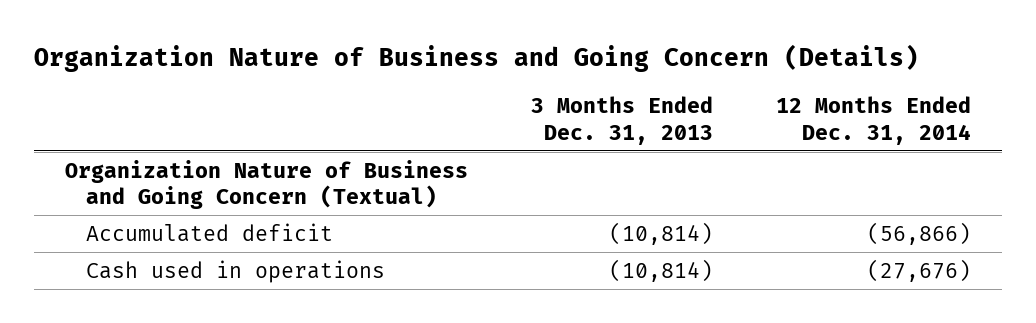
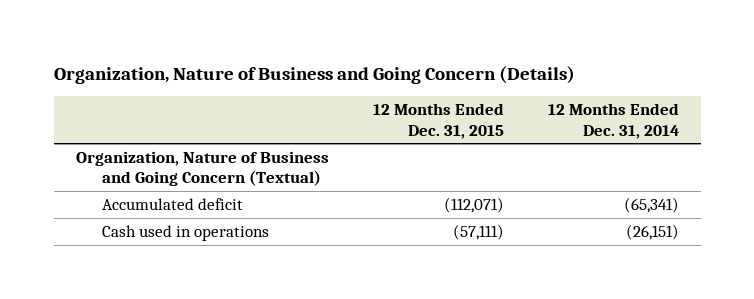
- Organization Nature of Business and Going Concern (Details)
+ Organization, Nature of Business and Going Concern (Details)
- | 3 Months Ended Dec. 31, 2013 | 12 Months Ended Dec. 31, 2014
+ | 12 Months Ended Dec. 31, 2015 | 12 Months Ended Dec. 31, 2014
- Organization Nature of Business and Going Concern (Textual)
- Accumulated deficit | (10,814) | (56,866)
- Cash used in operations | (10,814) | (27,676)
+ Organization, Nature of Business and Going Concern (Textual)
+ Accumulated deficit | (112,071) | (65,341)
+ Cash used in operations | (57,111) | (26,151)

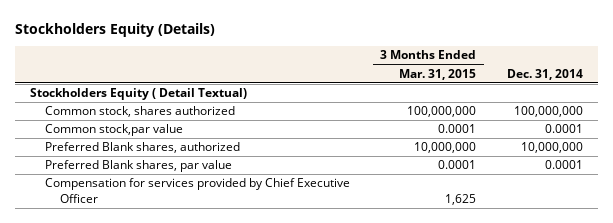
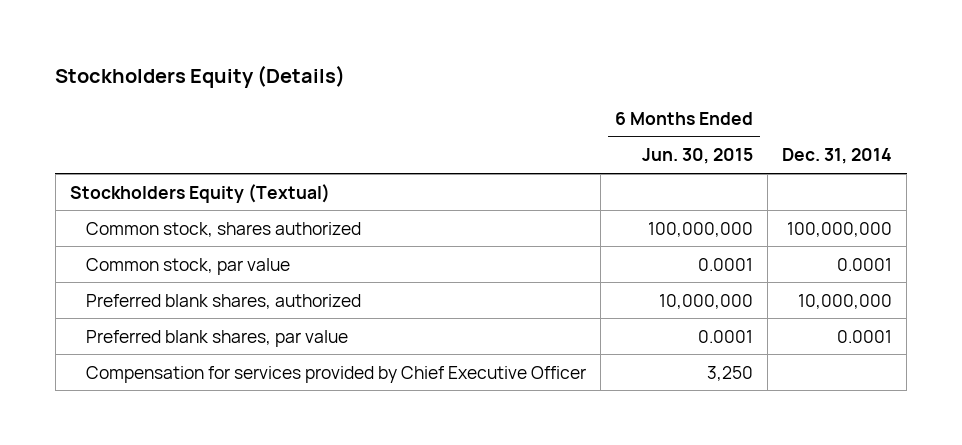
- | 3 Months Ended Mar. 31, 2015 | Dec. 31, 2014
+ | 6 Months Ended Jun. 30, 2015 | Dec. 31, 2014
- Stockholders Equity ( Detail Textual)
+ Stockholders Equity (Textual)
- Common stock,par value | 0.0001 | 0.0001
- Preferred Blank shares, authorized | 10,000,000 | 10,000,000
- Preferred Blank shares, par value | 0.0001 | 0.0001
+ Common stock, par value | 0.0001 | 0.0001
+ Preferred blank shares, authorized | 10,000,000 | 10,000,000
+ Preferred blank shares, par value | 0.0001 | 0.0001

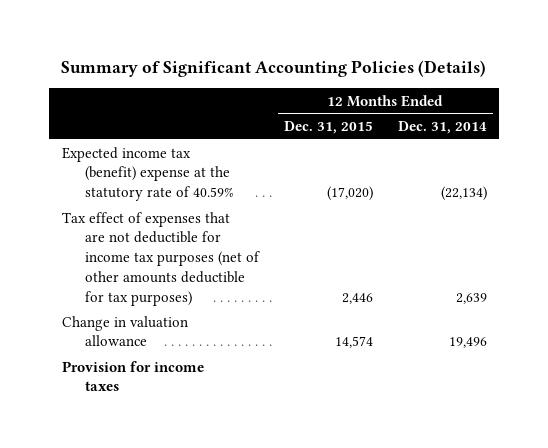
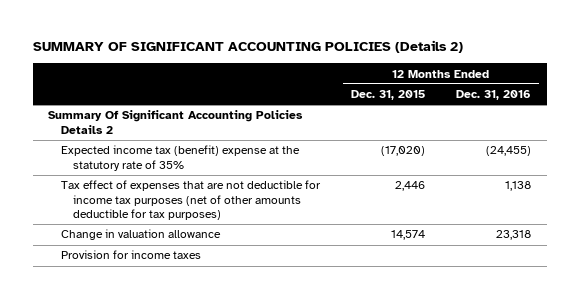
- Summary of Significant Accounting Policies (Details)
+ SUMMARY OF SIGNIFICANT ACCOUNTING POLICIES (Details 2)
- | 12 Months Ended Dec. 31, 2015 | 12 Months Ended Dec. 31, 2014
+ | 12 Months Ended Dec. 31, 2015 | 12 Months Ended Dec. 31, 2016
- Expected income tax (benefit) expense at the statutory rate of 40.59% | (17,020) | (22,134)
+ Summary Of Significant Accounting Policies Details 2
+ Expected income tax (benefit) expense at the statutory rate of 35% | (17,020) | (24,455)

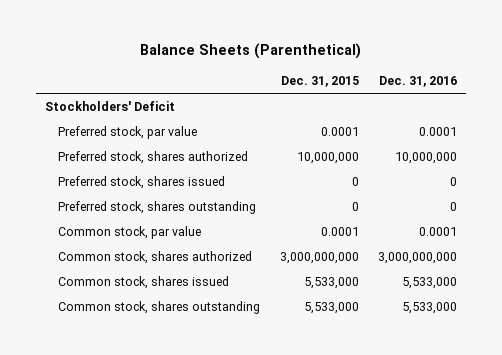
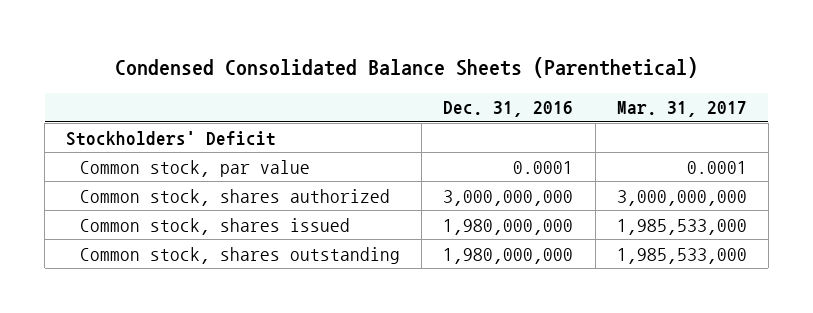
- Balance Sheets (Parenthetical)
+ Condensed Consolidated Balance Sheets (Parenthetical)
- | Dec. 31, 2015 | Dec. 31, 2016
+ | Dec. 31, 2016 | Mar. 31, 2017
- Preferred stock, par value | 0.0001 | 0.0001
- Preferred stock, shares authorized | 10,000,000 | 10,000,000
- Preferred stock, shares issued | 0 | 0
- Preferred stock, shares outstanding | 0 | 0
- Common stock, shares issued | 5,533,000 | 5,533,000
- Common stock, shares outstanding | 5,533,000 | 5,533,000
+ Common stock, shares issued | 1,980,000,000 | 1,985,533,000
+ Common stock, shares outstanding | 1,980,000,000 | 1,985,533,000

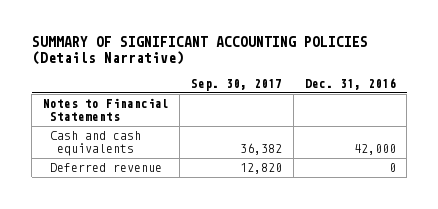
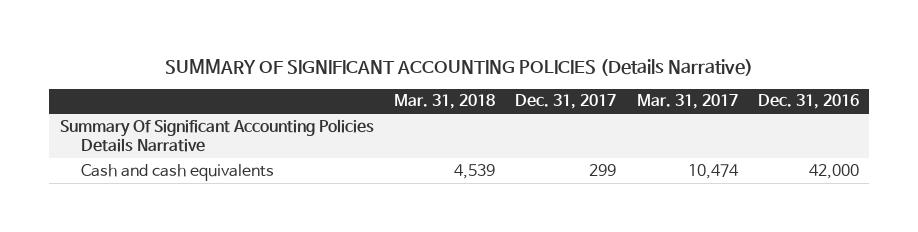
- | Sep. 30, 2017 | Dec. 31, 2016
+ | Mar. 31, 2018 | Dec. 31, 2017 | Mar. 31, 2017 | Dec. 31, 2016
- Notes to Financial Statements
+ Summary Of Significant Accounting Policies Details Narrative
- Deferred revenue | 12,820 | 0

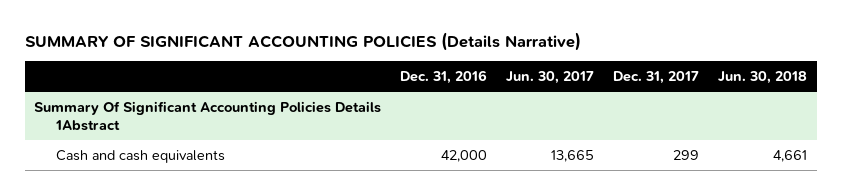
- | Mar. 31, 2018 | Dec. 31, 2017 | Mar. 31, 2017 | Dec. 31, 2016
+ | Dec. 31, 2016 | Jun. 30, 2017 | Dec. 31, 2017 | Jun. 30, 2018
- Summary Of Significant Accounting Policies Details Narrative
+ Summary Of Significant Accounting Policies Details 1Abstract

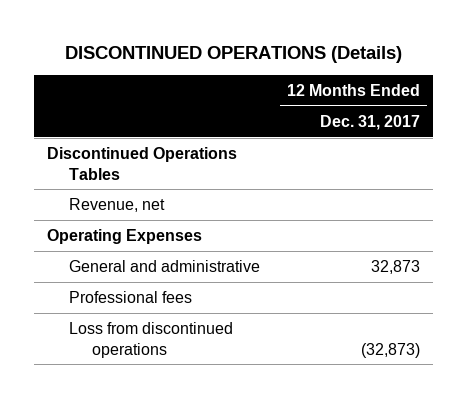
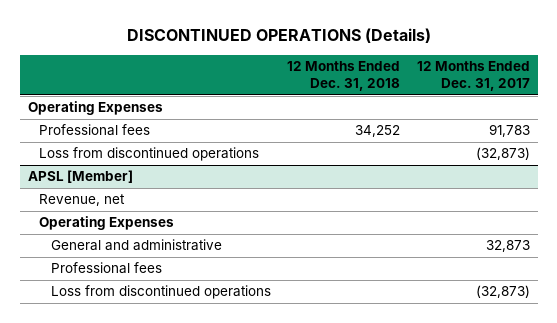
- | 12 Months Ended Dec. 31, 2017
+ | 12 Months Ended Dec. 31, 2018 | 12 Months Ended Dec. 31, 2017
- Discontinued Operations Tables
+ Operating Expenses
+ Professional fees | 34,252 | 91,783
+ Loss from discontinued operations | | (32,873)
+ APSL [Member]

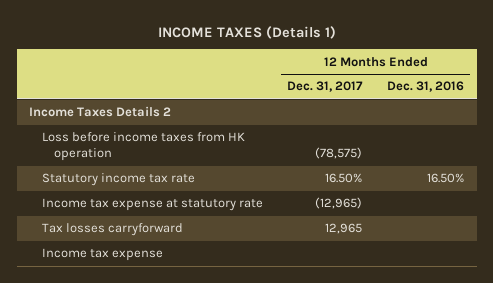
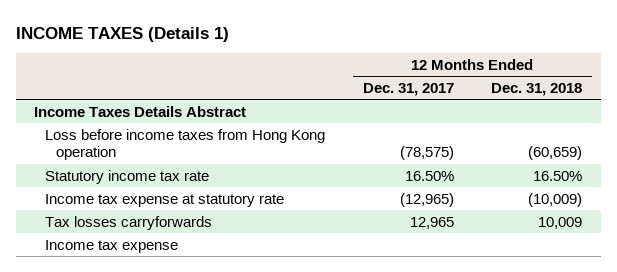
- | 12 Months Ended Dec. 31, 2017 | 12 Months Ended Dec. 31, 2016
+ | 12 Months Ended Dec. 31, 2017 | 12 Months Ended Dec. 31, 2018
- Income Taxes Details 2
- Loss before income taxes from HK operation | (78,575) |
+ Income Taxes Details Abstract
+ Loss before income taxes from Hong Kong operation | (78,575) | (60,659)
- Tax losses carryforward | 12,965 |
+ Tax losses carryforwards | 12,965 | 10,009

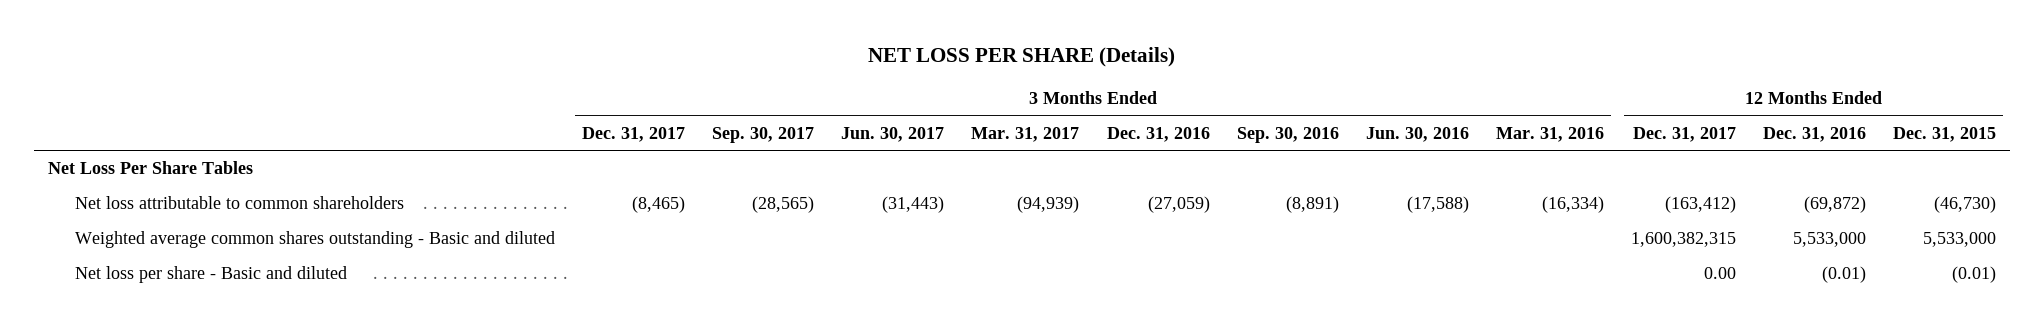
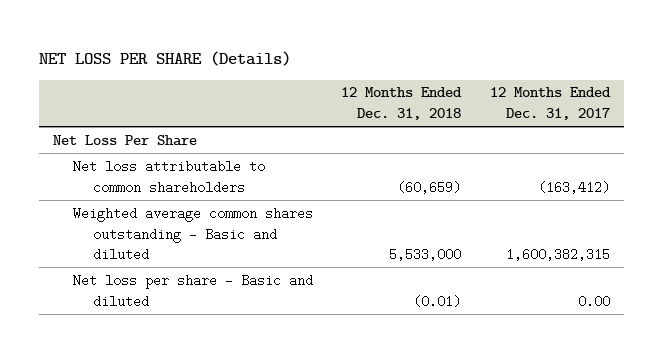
- | 3 Months Ended Dec. 31, 2017 | 3 Months Ended Sep. 30, 2017 | 3 Months Ended Jun. 30, 2017 | 3 Months Ended Mar. 31, 2017 | 3 Months Ended Dec. 31, 2016 | 3 Months Ended Sep. 30, 2016 | 3 Months Ended Jun. 30, 2016 | 3 Months Ended Mar. 31, 2016 | 12 Months Ended Dec. 31, 2017 | 12 Months Ended Dec. 31, 2016 | 12 Months Ended Dec. 31, 2015
+ | 12 Months Ended Dec. 31, 2018 | 12 Months Ended Dec. 31, 2017
- Net Loss Per Share Tables
+ Net Loss Per Share

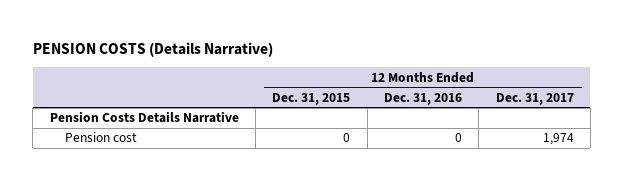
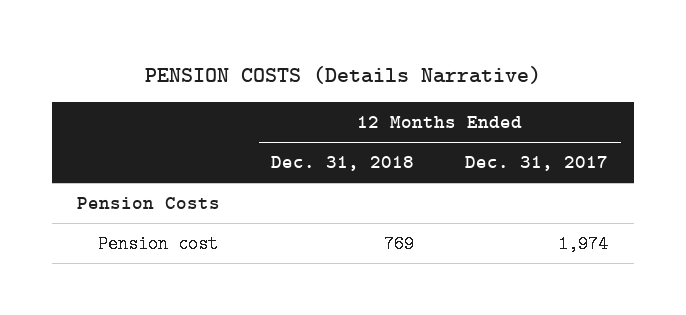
- | 12 Months Ended Dec. 31, 2015 | 12 Months Ended Dec. 31, 2016 | 12 Months Ended Dec. 31, 2017
+ | 12 Months Ended Dec. 31, 2018 | 12 Months Ended Dec. 31, 2017
- Pension Costs Details Narrative
+ Pension Costs

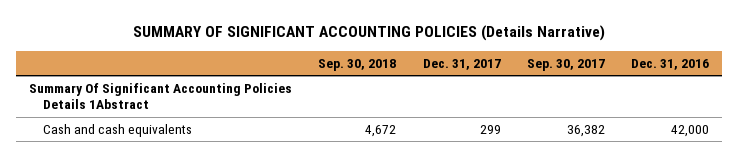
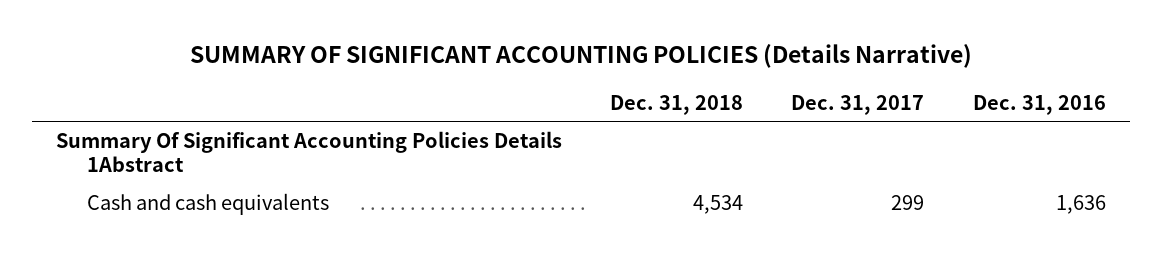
- | Sep. 30, 2018 | Dec. 31, 2017 | Sep. 30, 2017 | Dec. 31, 2016
+ | Dec. 31, 2018 | Dec. 31, 2017 | Dec. 31, 2016
- Cash and cash equivalents | 4,672 | 299 | 36,382 | 42,000
+ Cash and cash equivalents | 4,534 | 299 | 1,636

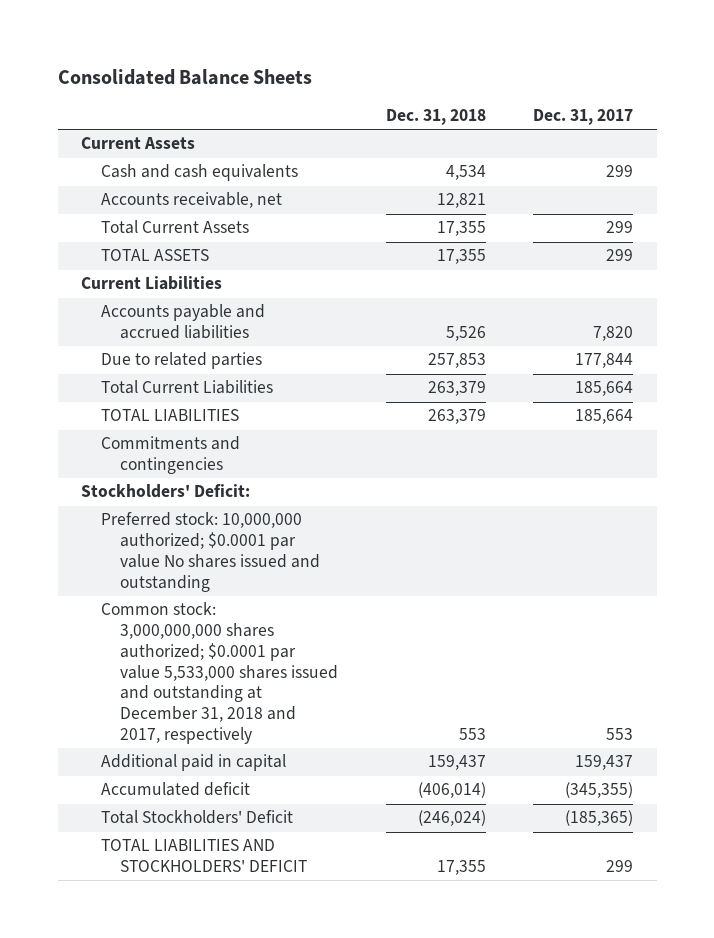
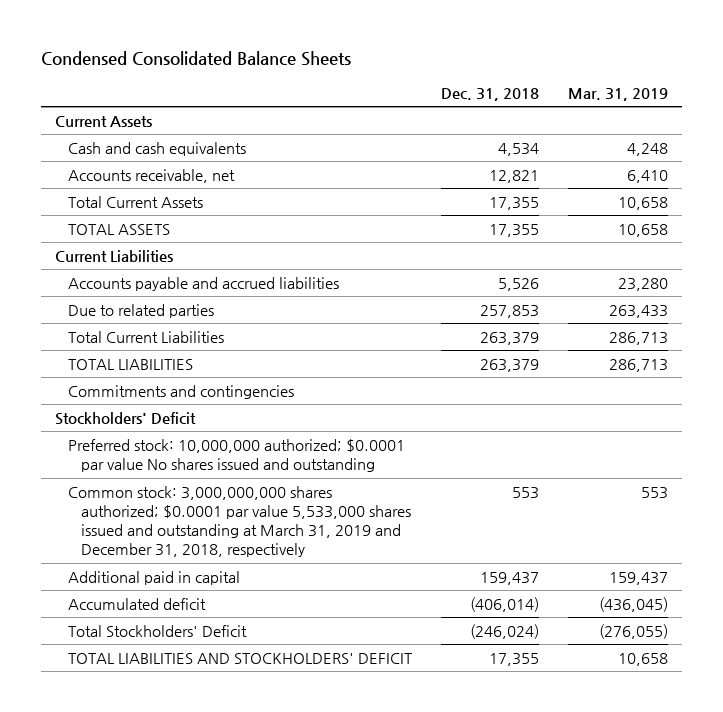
- Consolidated Balance Sheets
+ Condensed Consolidated Balance Sheets
- | Dec. 31, 2018 | Dec. 31, 2017
+ | Dec. 31, 2018 | Mar. 31, 2019
- Stockholders' Deficit:
+ Stockholders' Deficit
- Common stock: 3,000,000,000 shares authorized; $0.0001 par value 5,533,000 shares issued and outstanding at December 31, 2018 and 2017, respectively | 553 | 553
+ Common stock: 3,000,000,000 shares authorized; $0.0001 par value 5,533,000 shares issued and outstanding at March 31, 2019 and December 31, 2018, respectively | 553 | 553

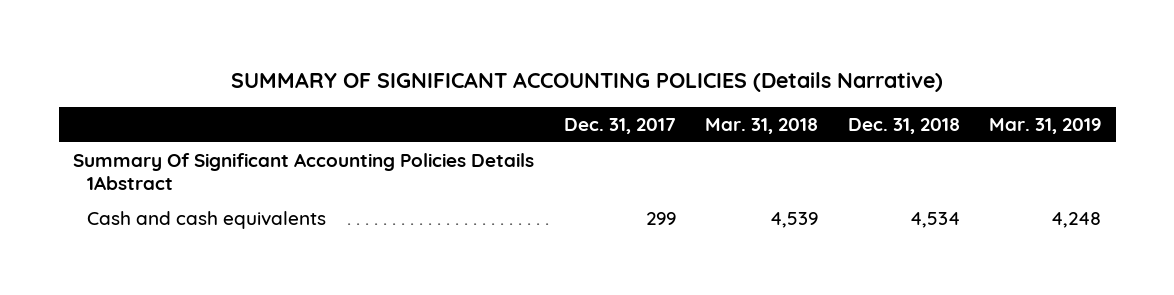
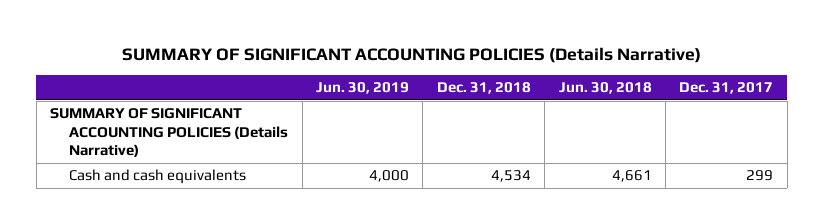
- | Dec. 31, 2017 | Mar. 31, 2018 | Dec. 31, 2018 | Mar. 31, 2019
+ | Jun. 30, 2019 | Dec. 31, 2018 | Jun. 30, 2018 | Dec. 31, 2017
- Summary Of Significant Accounting Policies Details 1Abstract
+ SUMMARY OF SIGNIFICANT ACCOUNTING POLICIES (Details Narrative)

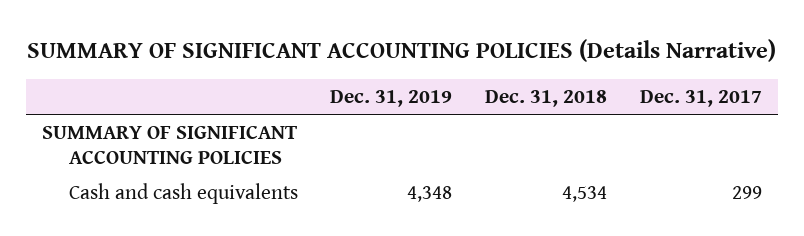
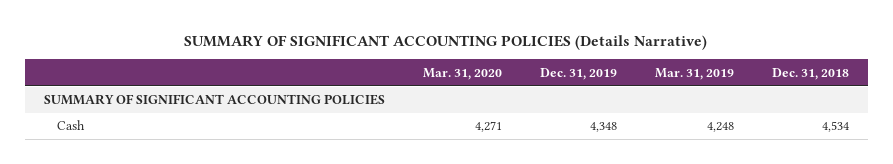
- | Dec. 31, 2019 | Dec. 31, 2018 | Dec. 31, 2017
+ | Mar. 31, 2020 | Dec. 31, 2019 | Mar. 31, 2019 | Dec. 31, 2018
- Cash and cash equivalents | 4,348 | 4,534 | 299
+ Cash | 4,271 | 4,348 | 4,248 | 4,534

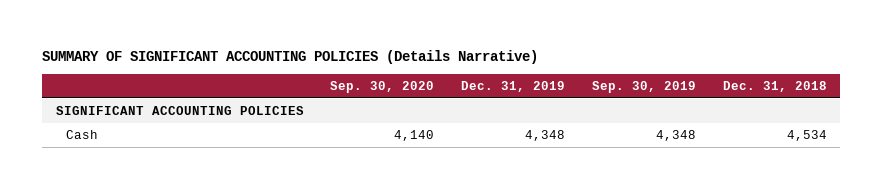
- | Mar. 31, 2020 | Dec. 31, 2019 | Mar. 31, 2019 | Dec. 31, 2018
+ | Sep. 30, 2020 | Dec. 31, 2019 | Sep. 30, 2019 | Dec. 31, 2018
- SUMMARY OF SIGNIFICANT ACCOUNTING POLICIES
+ SIGNIFICANT ACCOUNTING POLICIES

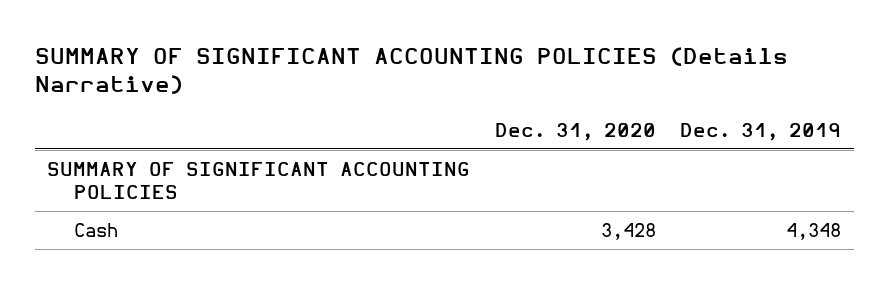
- | Sep. 30, 2020 | Dec. 31, 2019 | Sep. 30, 2019 | Dec. 31, 2018
+ | Dec. 31, 2020 | Dec. 31, 2019
- SIGNIFICANT ACCOUNTING POLICIES
+ SUMMARY OF SIGNIFICANT ACCOUNTING POLICIES

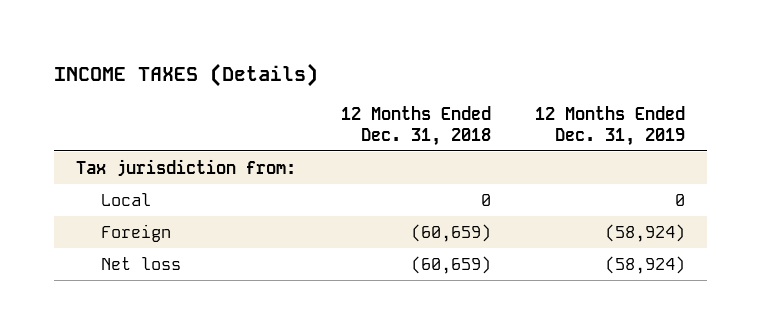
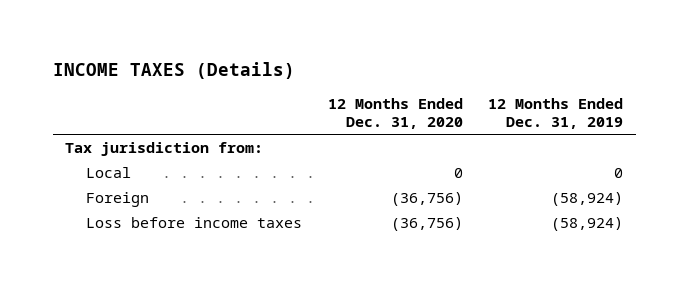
- | 12 Months Ended Dec. 31, 2018 | 12 Months Ended Dec. 31, 2019
+ | 12 Months Ended Dec. 31, 2020 | 12 Months Ended Dec. 31, 2019
- Net loss | (60,659) | (58,924)
+ Loss before income taxes | (36,756) | (58,924)

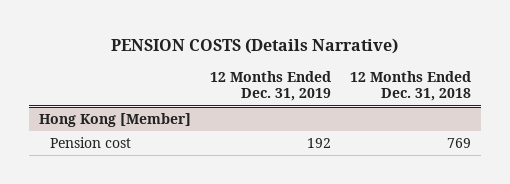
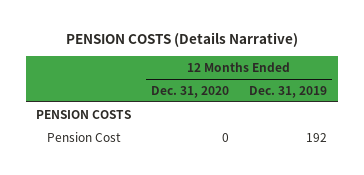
- | 12 Months Ended Dec. 31, 2019 | 12 Months Ended Dec. 31, 2018
+ | 12 Months Ended Dec. 31, 2020 | 12 Months Ended Dec. 31, 2019
- Hong Kong [Member]
- Pension cost | 192 | 769
+ PENSION COSTS
+ Pension Cost | 0 | 192

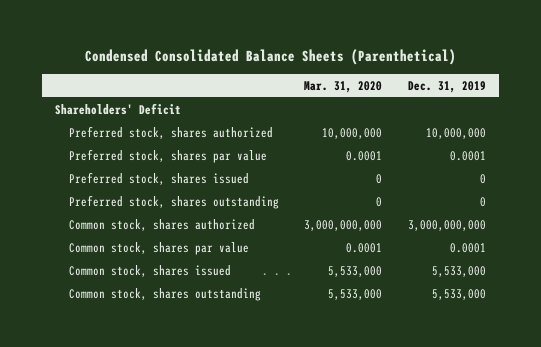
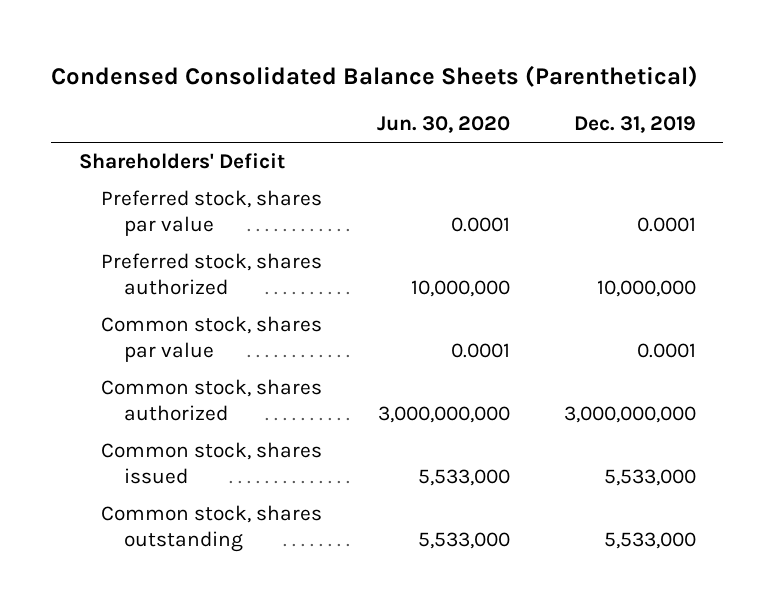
- | Mar. 31, 2020 | Dec. 31, 2019
+ | Jun. 30, 2020 | Dec. 31, 2019
- Preferred stock, shares issued | 0 | 0
- Preferred stock, shares outstanding | 0 | 0
moved down: Preferred stock, shares authorized | 10,000,000 | 10,000,000
moved down: Common stock, shares authorized | 3,000,000,000 | 3,000,000,000

